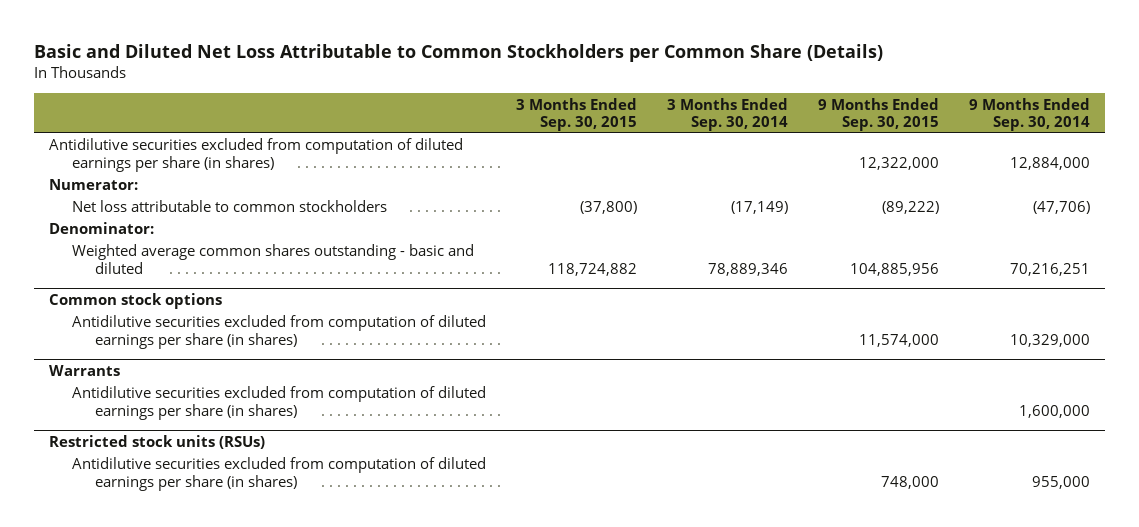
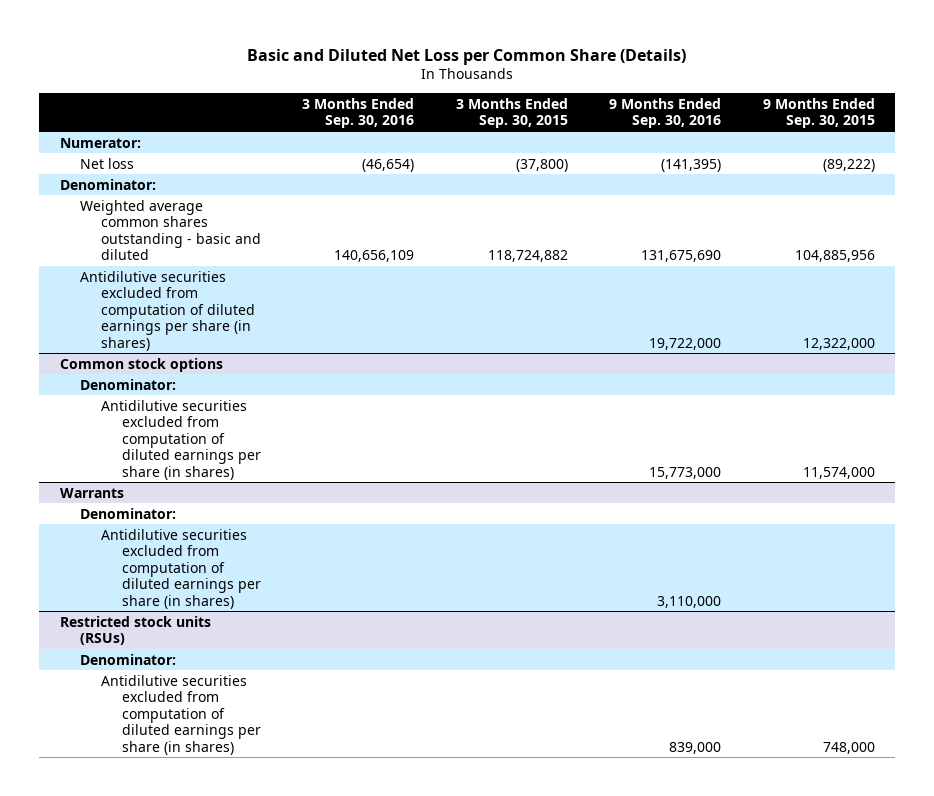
- Basic and Diluted Net Loss Attributable to Common Stockholders per Common Share (Details)
+ Basic and Diluted Net Loss per Common Share (Details)
- | 3 Months Ended Sep. 30, 2015 | 3 Months Ended Sep. 30, 2014 | 9 Months Ended Sep. 30, 2015 | 9 Months Ended Sep. 30, 2014
+ | 3 Months Ended Sep. 30, 2016 | 3 Months Ended Sep. 30, 2015 | 9 Months Ended Sep. 30, 2016 | 9 Months Ended Sep. 30, 2015
- Net loss attributable to common stockholders | (37,800) | (17,149) | (89,222) | (47,706)
+ Net loss | (46,654) | (37,800) | (141,395) | (89,222)
moved down: Antidilutive securities excluded from computation of diluted earnings per share (in shares) | | | 19,722,000 | 12,322,000
@ Common stock options
+ Denominator:
@ Warrants
+ Denominator:
@ Restricted stock units (RSUs)
+ Denominator:

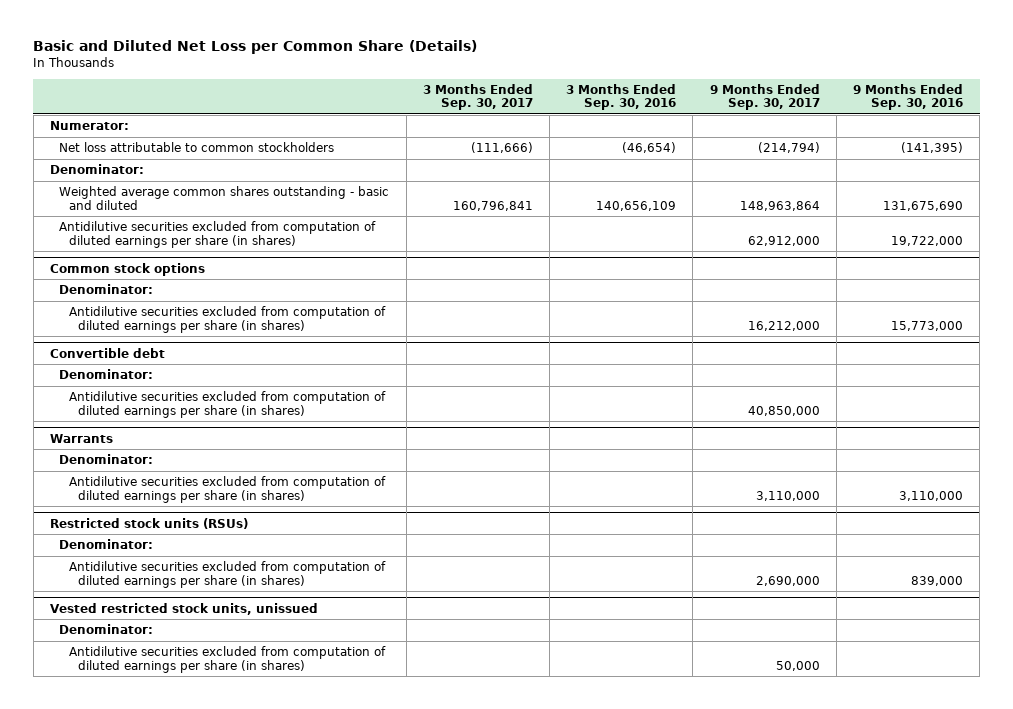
- | 3 Months Ended Sep. 30, 2016 | 3 Months Ended Sep. 30, 2015 | 9 Months Ended Sep. 30, 2016 | 9 Months Ended Sep. 30, 2015
+ | 3 Months Ended Sep. 30, 2017 | 3 Months Ended Sep. 30, 2016 | 9 Months Ended Sep. 30, 2017 | 9 Months Ended Sep. 30, 2016
- Net loss | (46,654) | (37,800) | (141,395) | (89,222)
+ Net loss attributable to common stockholders | (111,666) | (46,654) | (214,794) | (141,395)
+ Convertible debt
+ Denominator:
+ Antidilutive securities excluded from computation of diluted earnings per share (in shares) | | | 40,850,000 |
+ Vested restricted stock units, unissued
+ Denominator:
+ Antidilutive securities excluded from computation of diluted earnings per share (in shares) | | | 50,000 |

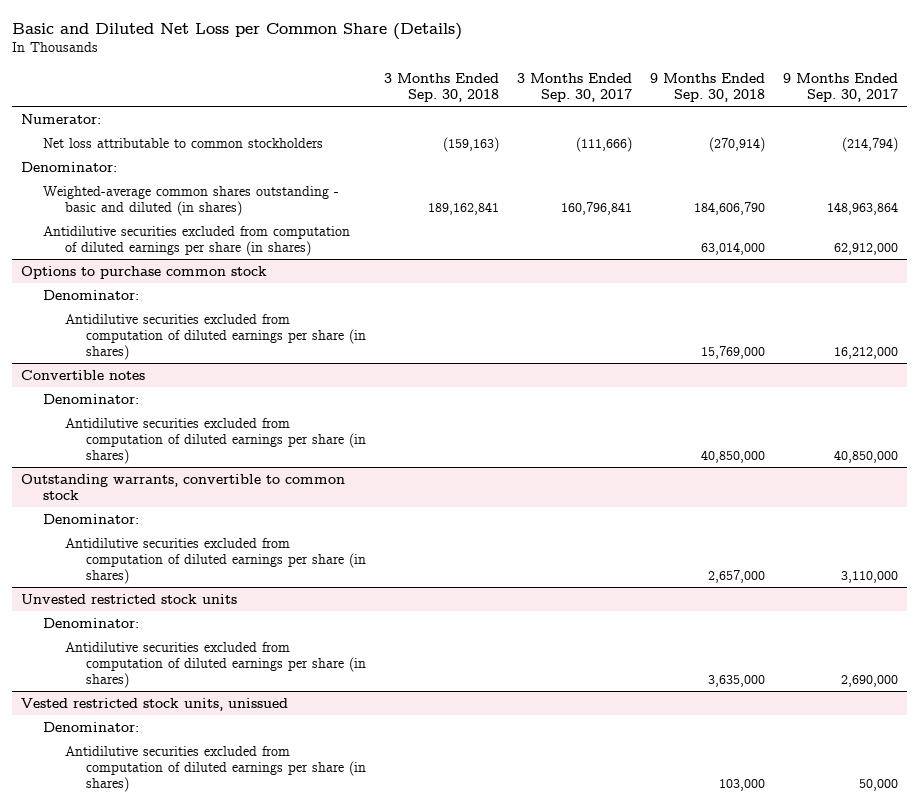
- | 3 Months Ended Sep. 30, 2017 | 3 Months Ended Sep. 30, 2016 | 9 Months Ended Sep. 30, 2017 | 9 Months Ended Sep. 30, 2016
+ | 3 Months Ended Sep. 30, 2018 | 3 Months Ended Sep. 30, 2017 | 9 Months Ended Sep. 30, 2018 | 9 Months Ended Sep. 30, 2017
- Weighted average common shares outstanding - basic and diluted | 160,796,841 | 140,656,109 | 148,963,864 | 131,675,690
+ Weighted-average common shares outstanding - basic and diluted (in shares) | 189,162,841 | 160,796,841 | 184,606,790 | 148,963,864
- Common stock options
+ Options to purchase common stock
- Convertible debt
+ Convertible notes
- Warrants
+ Outstanding warrants, convertible to common stock
- Restricted stock units (RSUs)
+ Unvested restricted stock units

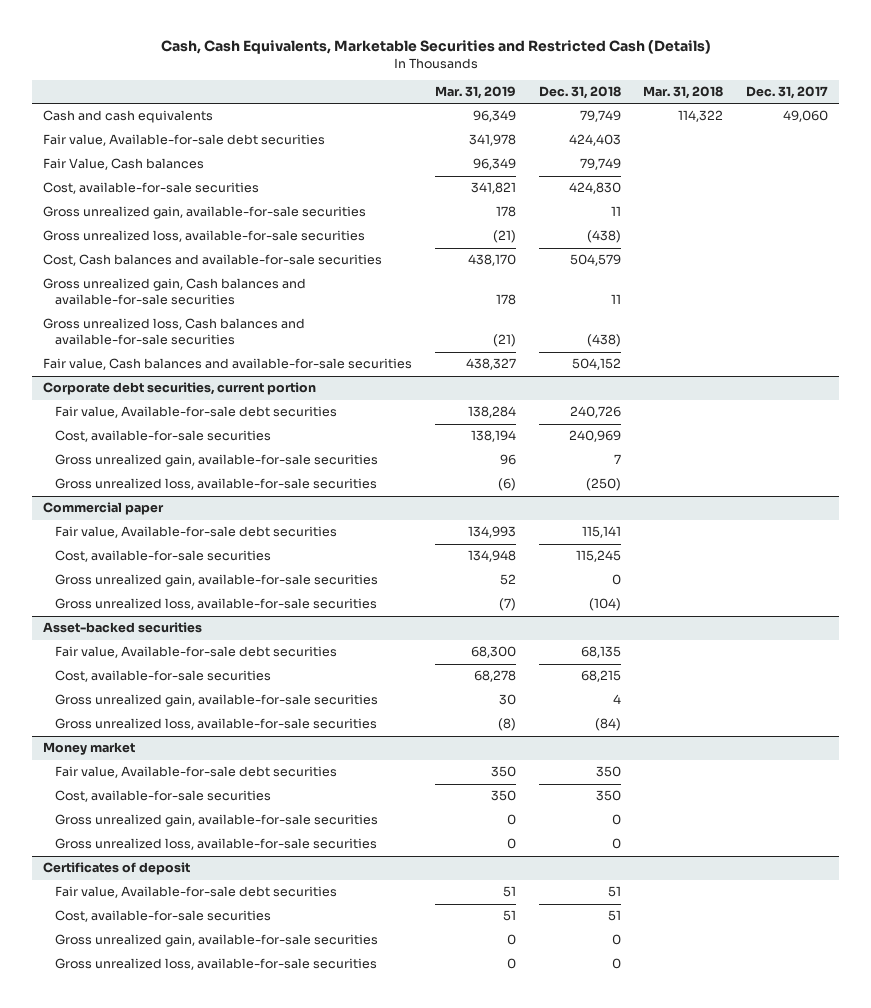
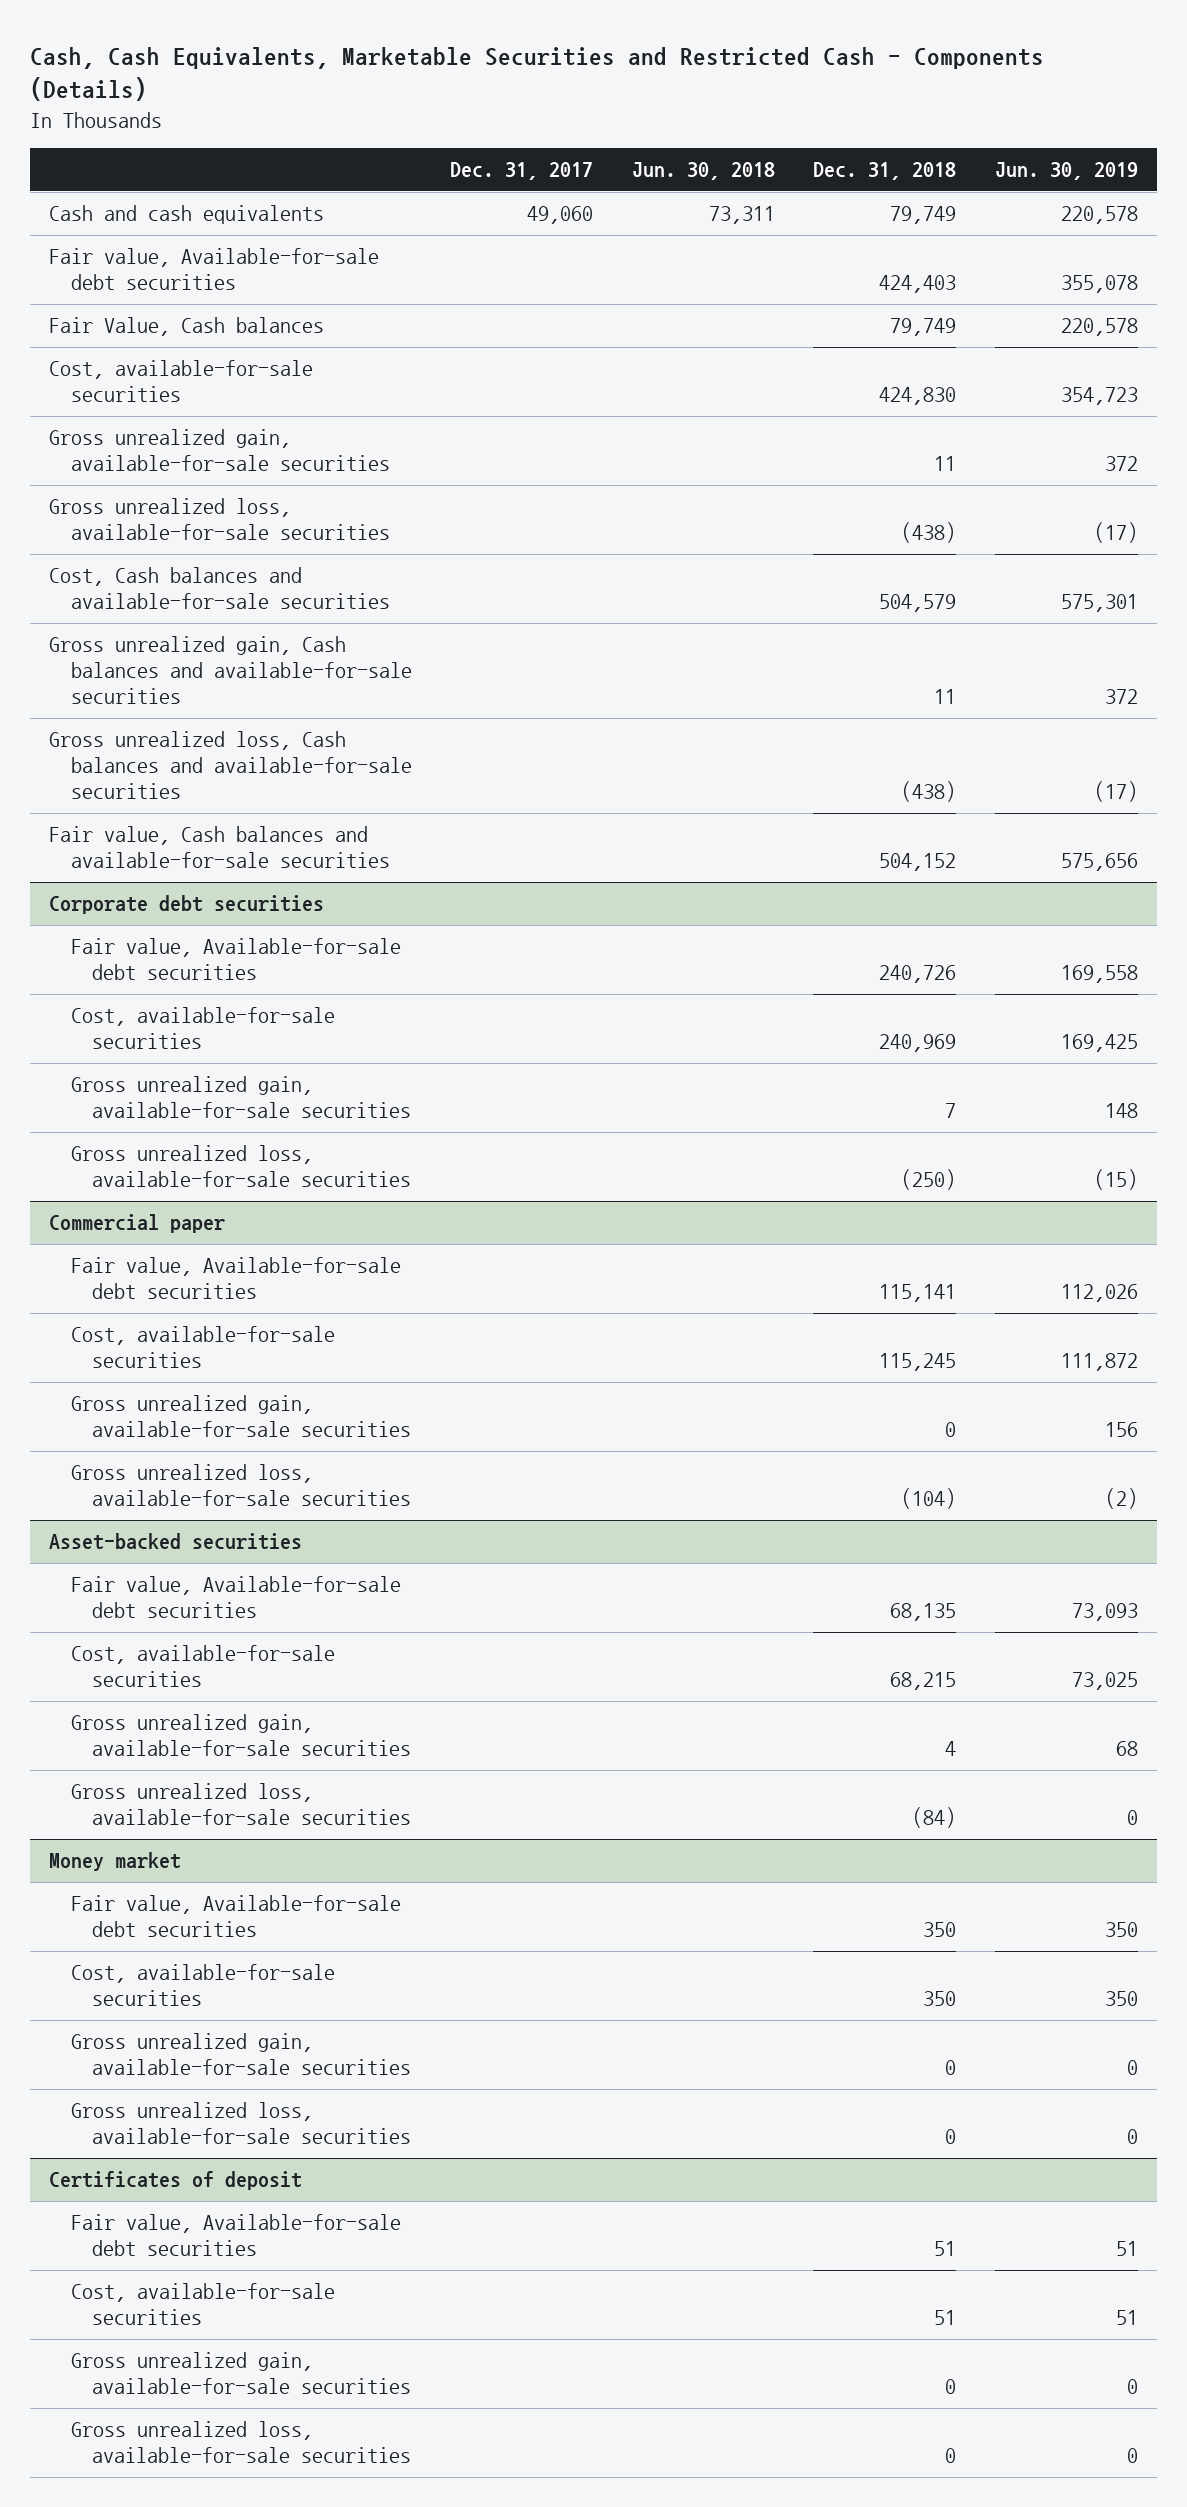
- Cash, Cash Equivalents, Marketable Securities and Restricted Cash (Details)
+ Cash, Cash Equivalents, Marketable Securities and Restricted Cash - Components (Details)
- | Mar. 31, 2019 | Dec. 31, 2018 | Mar. 31, 2018 | Dec. 31, 2017
+ | Dec. 31, 2017 | Jun. 30, 2018 | Dec. 31, 2018 | Jun. 30, 2019
- Corporate debt securities, current portion
+ Corporate debt securities

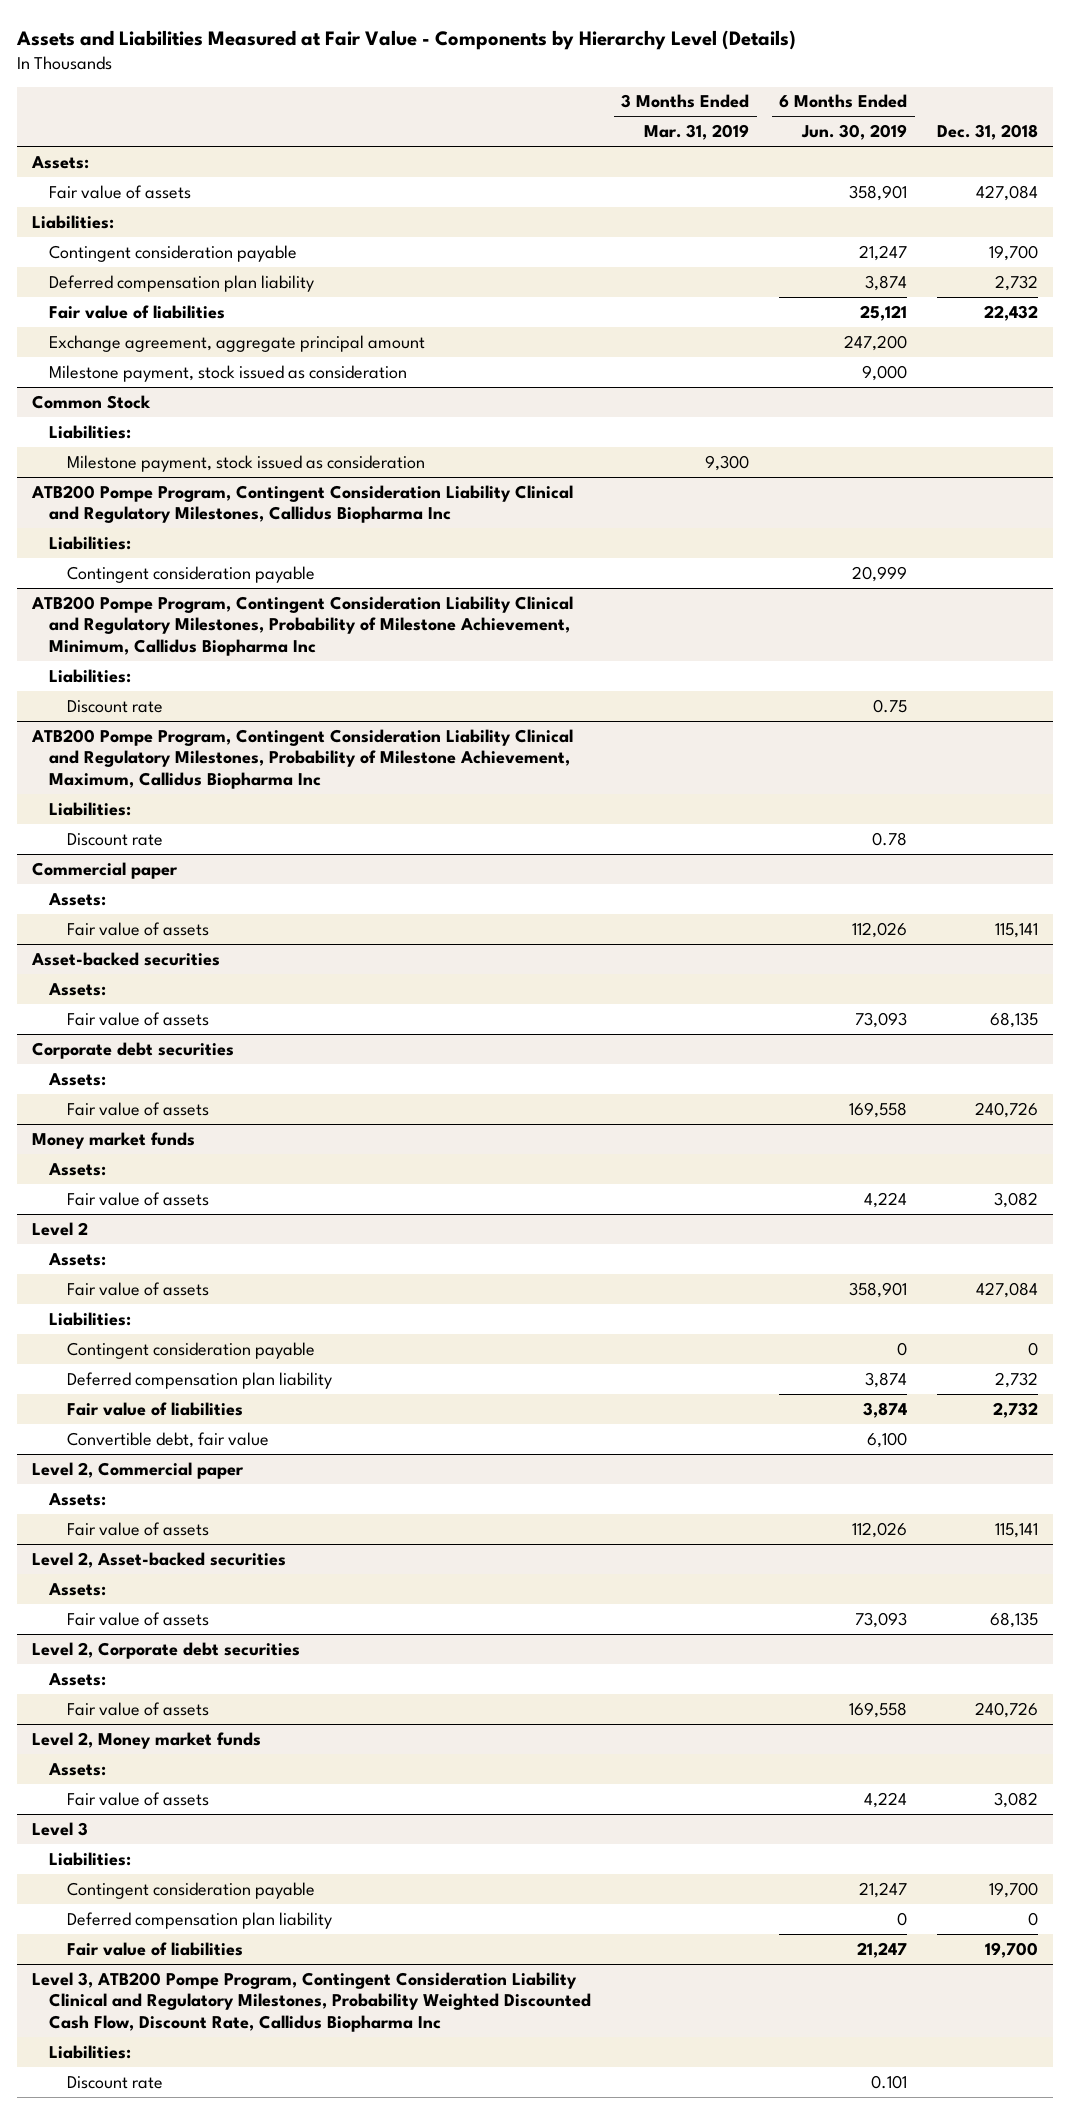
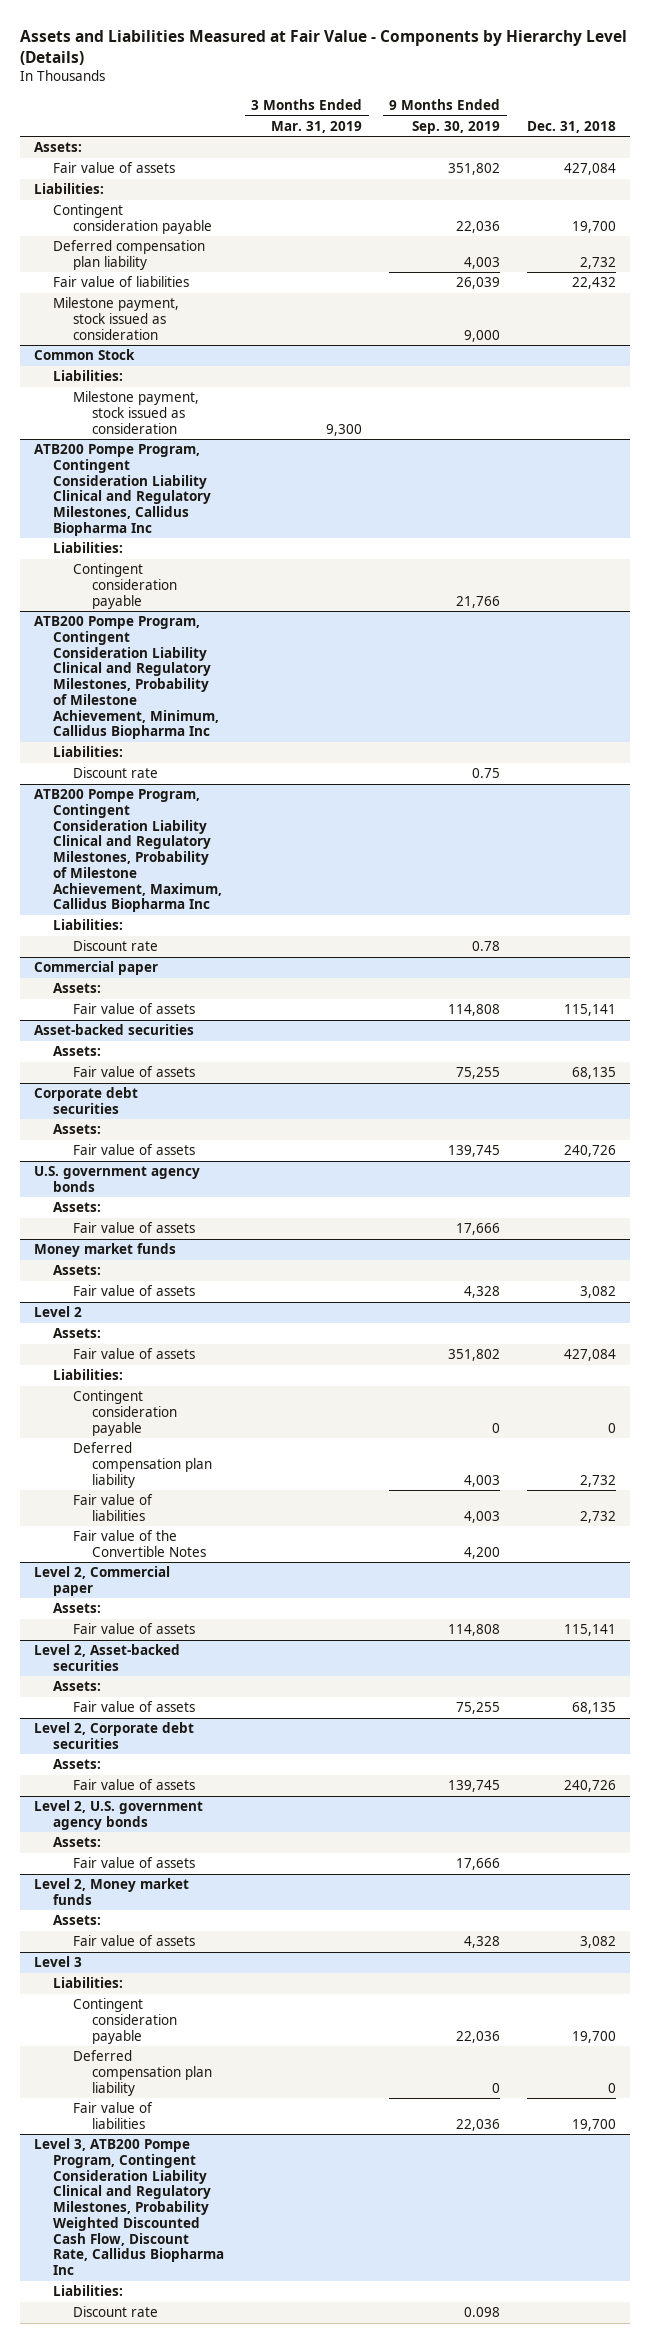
- | 3 Months Ended Mar. 31, 2019 | 6 Months Ended Jun. 30, 2019 | Dec. 31, 2018
+ | 3 Months Ended Mar. 31, 2019 | 9 Months Ended Sep. 30, 2019 | Dec. 31, 2018
- Exchange agreement, aggregate principal amount | | 247,200 |
+ U.S. government agency bonds
+ Assets:
+ Fair value of assets | | 17,666 |
@ Level 2
- Convertible debt, fair value | | 6,100 |
+ Fair value of the Convertible Notes | | 4,200 |
+ Level 2, U.S. government agency bonds
+ Assets:
+ Fair value of assets | | 17,666 |

